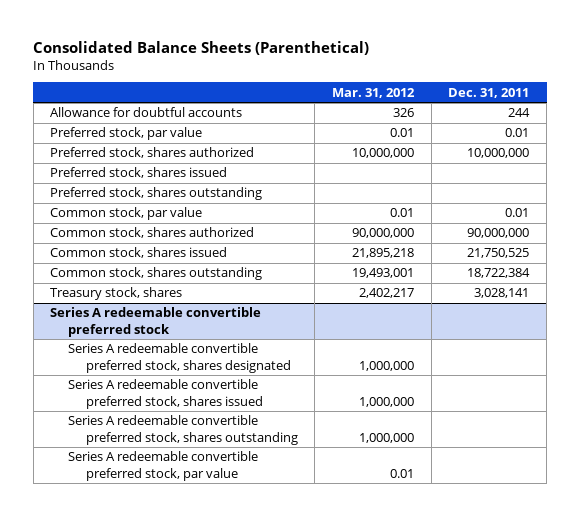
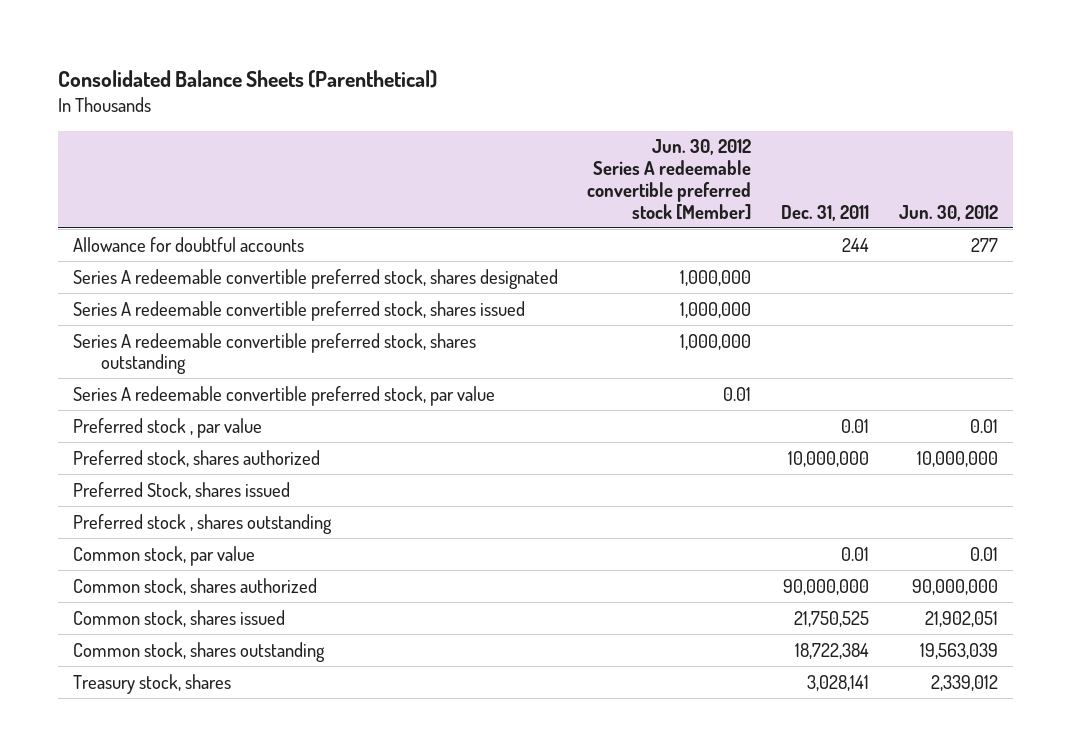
- | Mar. 31, 2012 | Dec. 31, 2011
+ | Jun. 30, 2012 Series A redeemable convertible preferred stock [Member] | Dec. 31, 2011 | Jun. 30, 2012
- Preferred stock, par value | 0.01 | 0.01
+ Series A redeemable convertible preferred stock, shares designated | 1,000,000 | |
+ Series A redeemable convertible preferred stock, shares issued | 1,000,000 | |
+ Series A redeemable convertible preferred stock, shares outstanding | 1,000,000 | |
+ Series A redeemable convertible preferred stock, par value | 0.01 | |
+ Preferred stock , par value | | 0.01 | 0.01
- Preferred stock, shares issued
- Preferred stock, shares outstanding
+ Preferred Stock, shares issued
+ Preferred stock , shares outstanding
- Series A redeemable convertible preferred stock
- Series A redeemable convertible preferred stock, shares designated | 1,000,000 |
- Series A redeemable convertible preferred stock, shares issued | 1,000,000 |
- Series A redeemable convertible preferred stock, shares outstanding | 1,000,000 |
- Series A redeemable convertible preferred stock, par value | 0.01 |

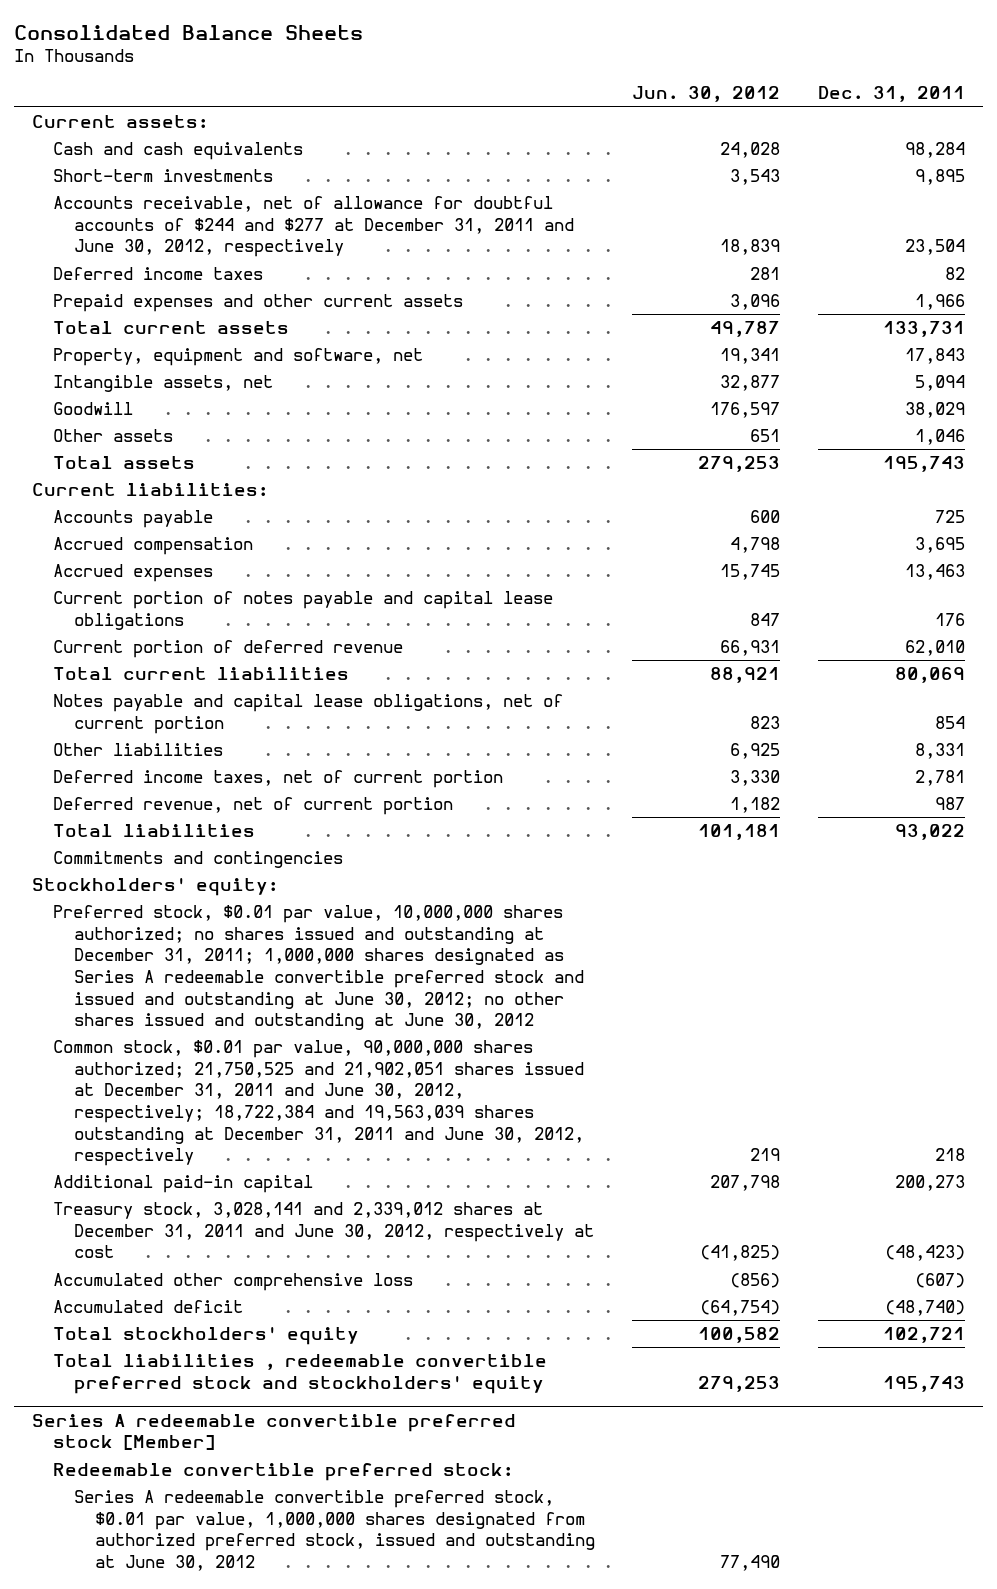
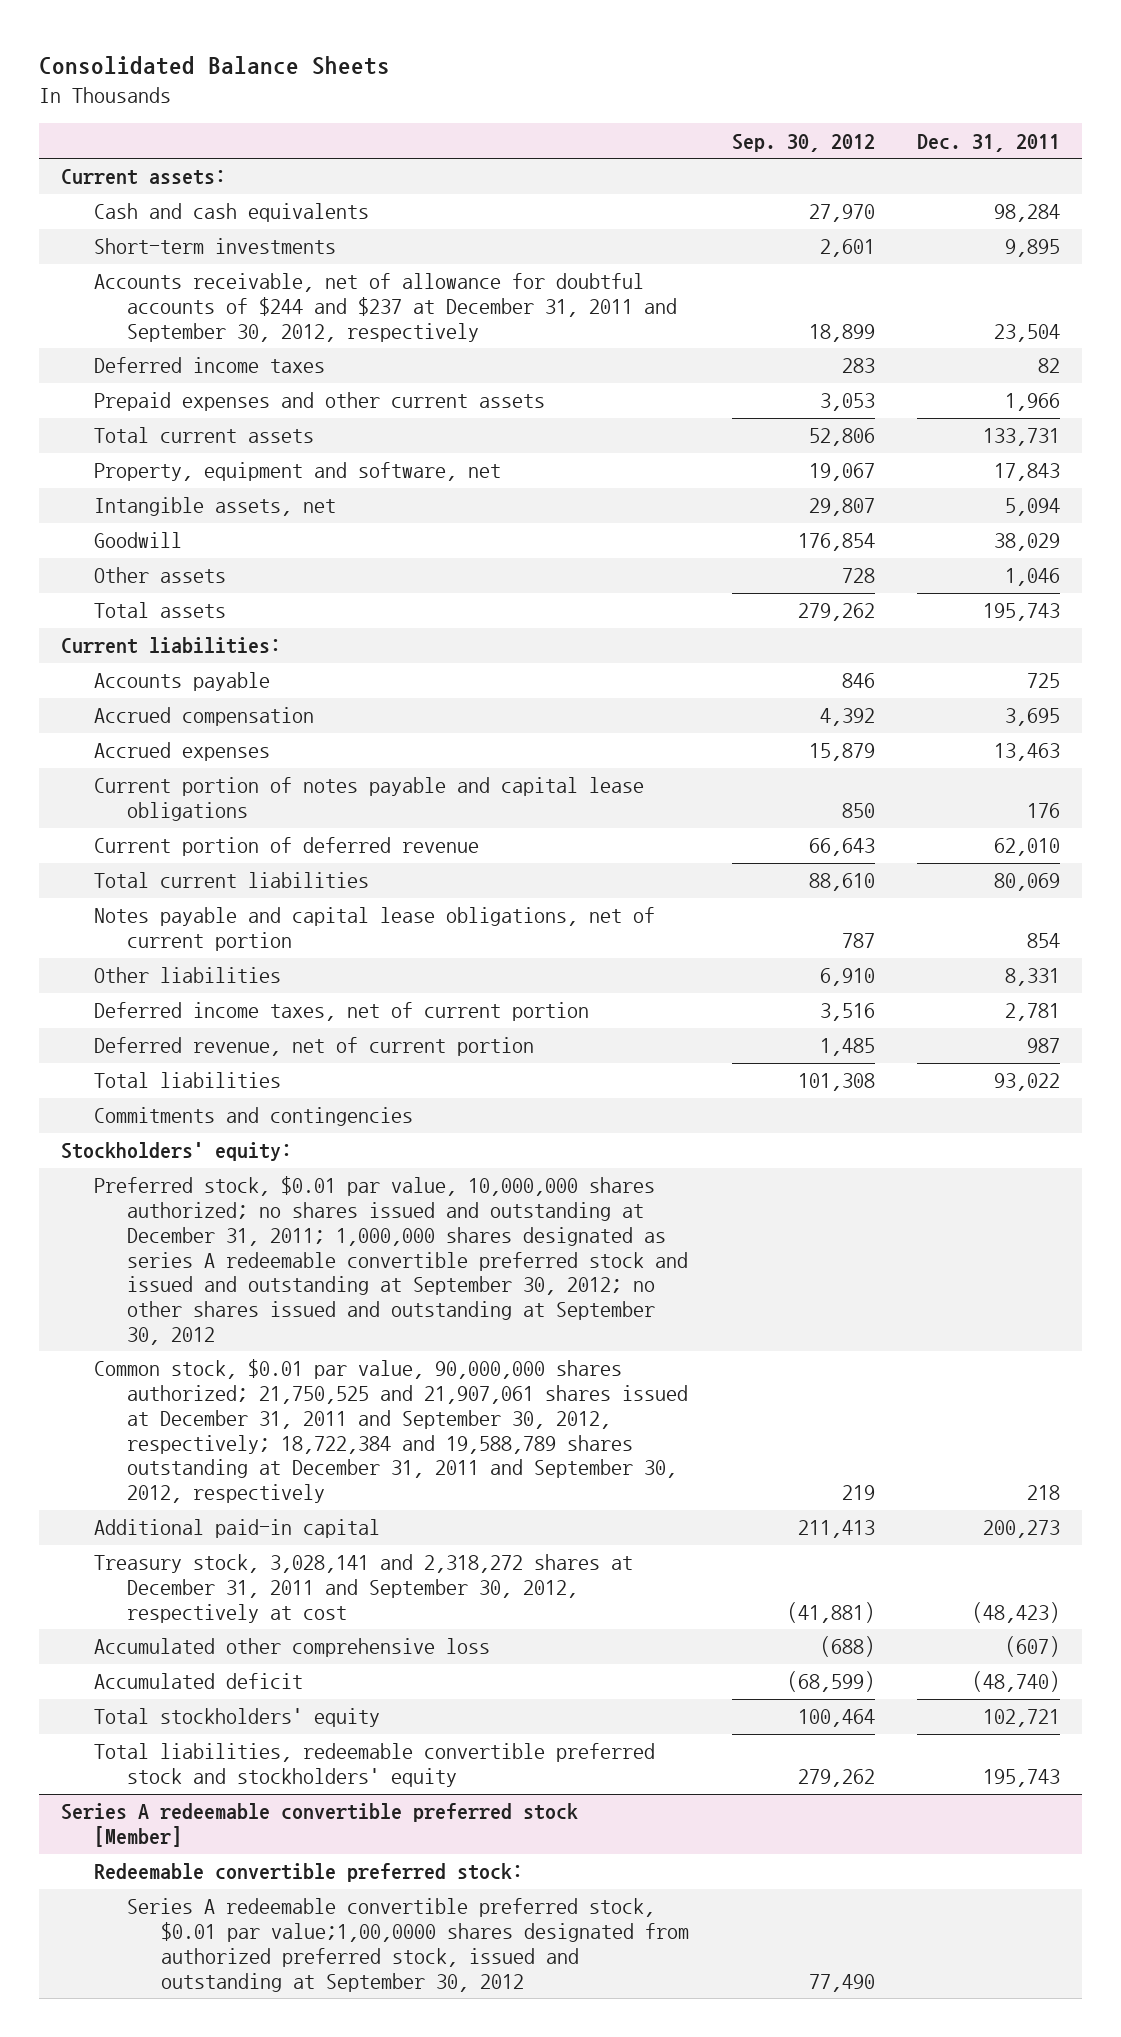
- | Jun. 30, 2012 | Dec. 31, 2011
+ | Sep. 30, 2012 | Dec. 31, 2011
- Accounts receivable, net of allowance for doubtful accounts of $244 and $277 at December 31, 2011 and June 30, 2012, respectively | 18,839 | 23,504
+ Accounts receivable, net of allowance for doubtful accounts of $244 and $237 at December 31, 2011 and September 30, 2012, respectively | 18,899 | 23,504
- Preferred stock, $0.01 par value, 10,000,000 shares authorized; no shares issued and outstanding at December 31, 2011; 1,000,000 shares designated as Series A redeemable convertible preferred stock and issued and outstanding at June 30, 2012; no other shares issued and outstanding at June 30, 2012
- Common stock, $0.01 par value, 90,000,000 shares authorized; 21,750,525 and 21,902,051 shares issued at December 31, 2011 and June 30, 2012, respectively; 18,722,384 and 19,563,039 shares outstanding at December 31, 2011 and June 30, 2012, respectively | 219 | 218
+ Preferred stock, $0.01 par value, 10,000,000 shares authorized; no shares issued and outstanding at December 31, 2011; 1,000,000 shares designated as series A redeemable convertible preferred stock and issued and outstanding at September 30, 2012; no other shares issued and outstanding at September 30, 2012
+ Common stock, $0.01 par value, 90,000,000 shares authorized; 21,750,525 and 21,907,061 shares issued at December 31, 2011 and September 30, 2012, respectively; 18,722,384 and 19,588,789 shares outstanding at December 31, 2011 and September 30, 2012, respectively | 219 | 218
- Treasury stock, 3,028,141 and 2,339,012 shares at December 31, 2011 and June 30, 2012, respectively at cost | (41,825) | (48,423)
+ Treasury stock, 3,028,141 and 2,318,272 shares at December 31, 2011 and September 30, 2012, respectively at cost | (41,881) | (48,423)
- Total liabilities , redeemable convertible preferred stock and stockholders' equity | 279,253 | 195,743
+ Total liabilities, redeemable convertible preferred stock and stockholders' equity | 279,262 | 195,743
@ Series A redeemable convertible preferred stock [Member]
- Series A redeemable convertible preferred stock, $0.01 par value, 1,000,000 shares designated from authorized preferred stock, issued and outstanding at June 30, 2012 | 77,490 |
+ Series A redeemable convertible preferred stock, $0.01 par value;1,00,0000 shares designated from authorized preferred stock, issued and outstanding at September 30, 2012 | 77,490 |

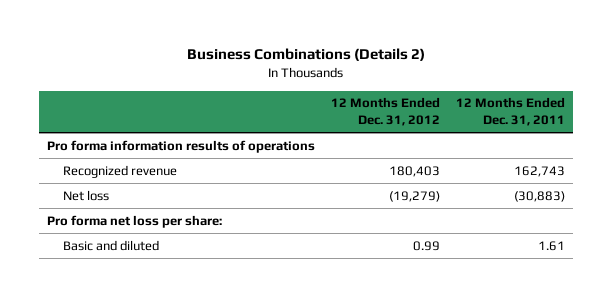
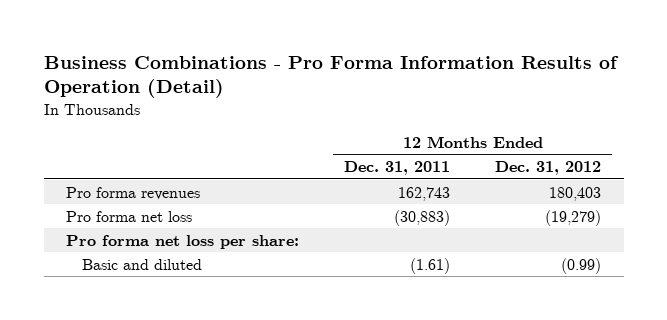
- Business Combinations (Details 2)
+ Business Combinations - Pro Forma Information Results of Operation (Detail)
- | 12 Months Ended Dec. 31, 2012 | 12 Months Ended Dec. 31, 2011
+ | 12 Months Ended Dec. 31, 2011 | 12 Months Ended Dec. 31, 2012
- Pro forma information results of operations
- Recognized revenue | 180,403 | 162,743
- Net loss | (19,279) | (30,883)
+ Pro forma revenues | 162,743 | 180,403
+ Pro forma net loss | (30,883) | (19,279)
- Basic and diluted | 0.99 | 1.61
+ Basic and diluted | (1.61) | (0.99)

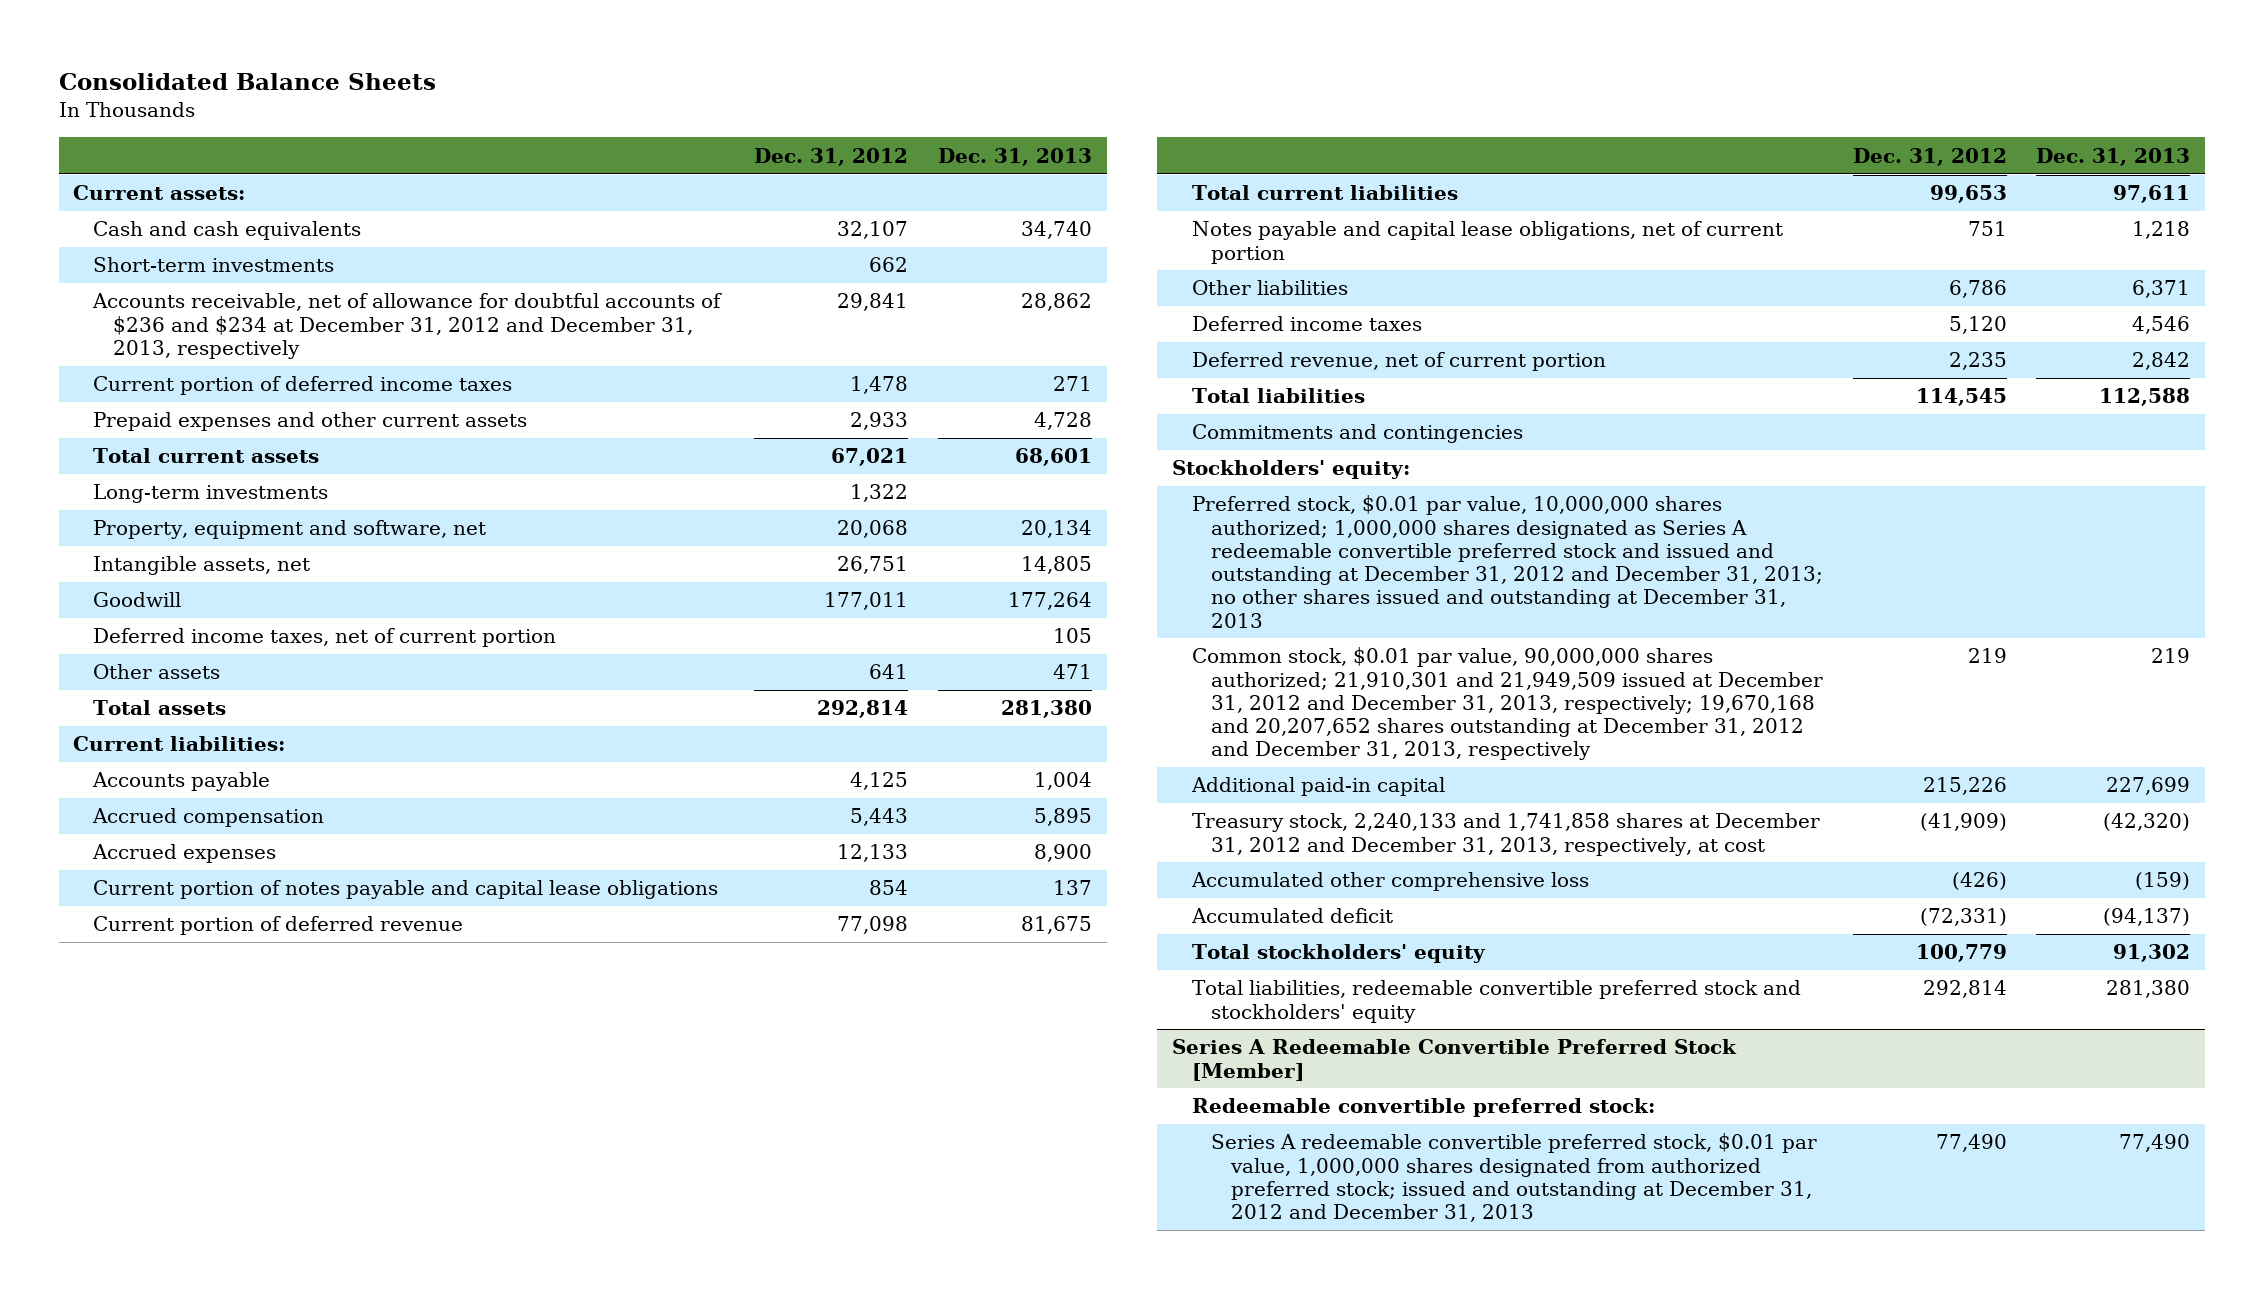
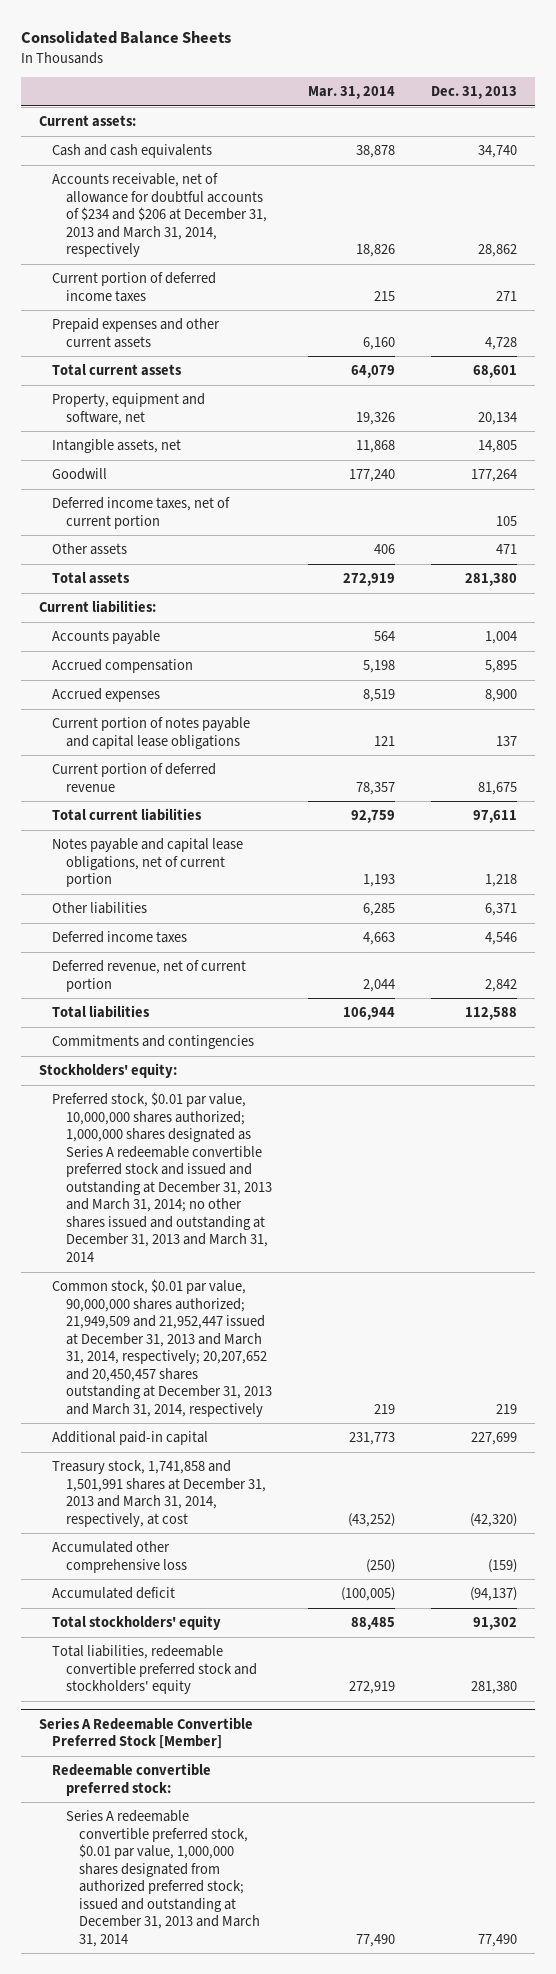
- | Dec. 31, 2012 | Dec. 31, 2013
+ | Mar. 31, 2014 | Dec. 31, 2013
- Short-term investments | 662 |
- Accounts receivable, net of allowance for doubtful accounts of $236 and $234 at December 31, 2012 and December 31, 2013, respectively | 29,841 | 28,862
+ Accounts receivable, net of allowance for doubtful accounts of $234 and $206 at December 31, 2013 and March 31, 2014, respectively | 18,826 | 28,862
- Long-term investments | 1,322 |
- Preferred stock, $0.01 par value, 10,000,000 shares authorized; 1,000,000 shares designated as Series A redeemable convertible preferred stock and issued and outstanding at December 31, 2012 and December 31, 2013; no other shares issued and outstanding at December 31, 2013
- Common stock, $0.01 par value, 90,000,000 shares authorized; 21,910,301 and 21,949,509 issued at December 31, 2012 and December 31, 2013, respectively; 19,670,168 and 20,207,652 shares outstanding at December 31, 2012 and December 31, 2013, respectively | 219 | 219
+ Preferred stock, $0.01 par value, 10,000,000 shares authorized; 1,000,000 shares designated as Series A redeemable convertible preferred stock and issued and outstanding at December 31, 2013 and March 31, 2014; no other shares issued and outstanding at December 31, 2013 and March 31, 2014
+ Common stock, $0.01 par value, 90,000,000 shares authorized; 21,949,509 and 21,952,447 issued at December 31, 2013 and March 31, 2014, respectively; 20,207,652 and 20,450,457 shares outstanding at December 31, 2013 and March 31, 2014, respectively | 219 | 219
- Treasury stock, 2,240,133 and 1,741,858 shares at December 31, 2012 and December 31, 2013, respectively, at cost | (41,909) | (42,320)
+ Treasury stock, 1,741,858 and 1,501,991 shares at December 31, 2013 and March 31, 2014, respectively, at cost | (43,252) | (42,320)
@ Series A Redeemable Convertible Preferred Stock [Member]
- Series A redeemable convertible preferred stock, $0.01 par value, 1,000,000 shares designated from authorized preferred stock; issued and outstanding at December 31, 2012 and December 31, 2013 | 77,490 | 77,490
+ Series A redeemable convertible preferred stock, $0.01 par value, 1,000,000 shares designated from authorized preferred stock; issued and outstanding at December 31, 2013 and March 31, 2014 | 77,490 | 77,490

